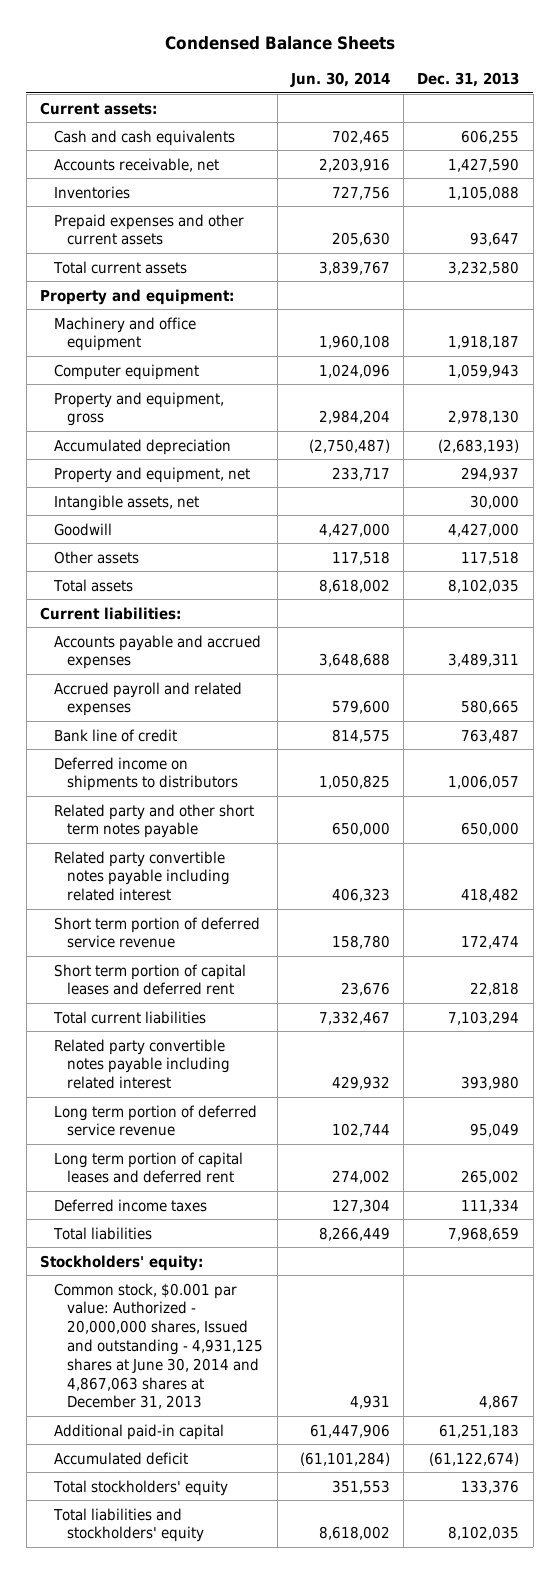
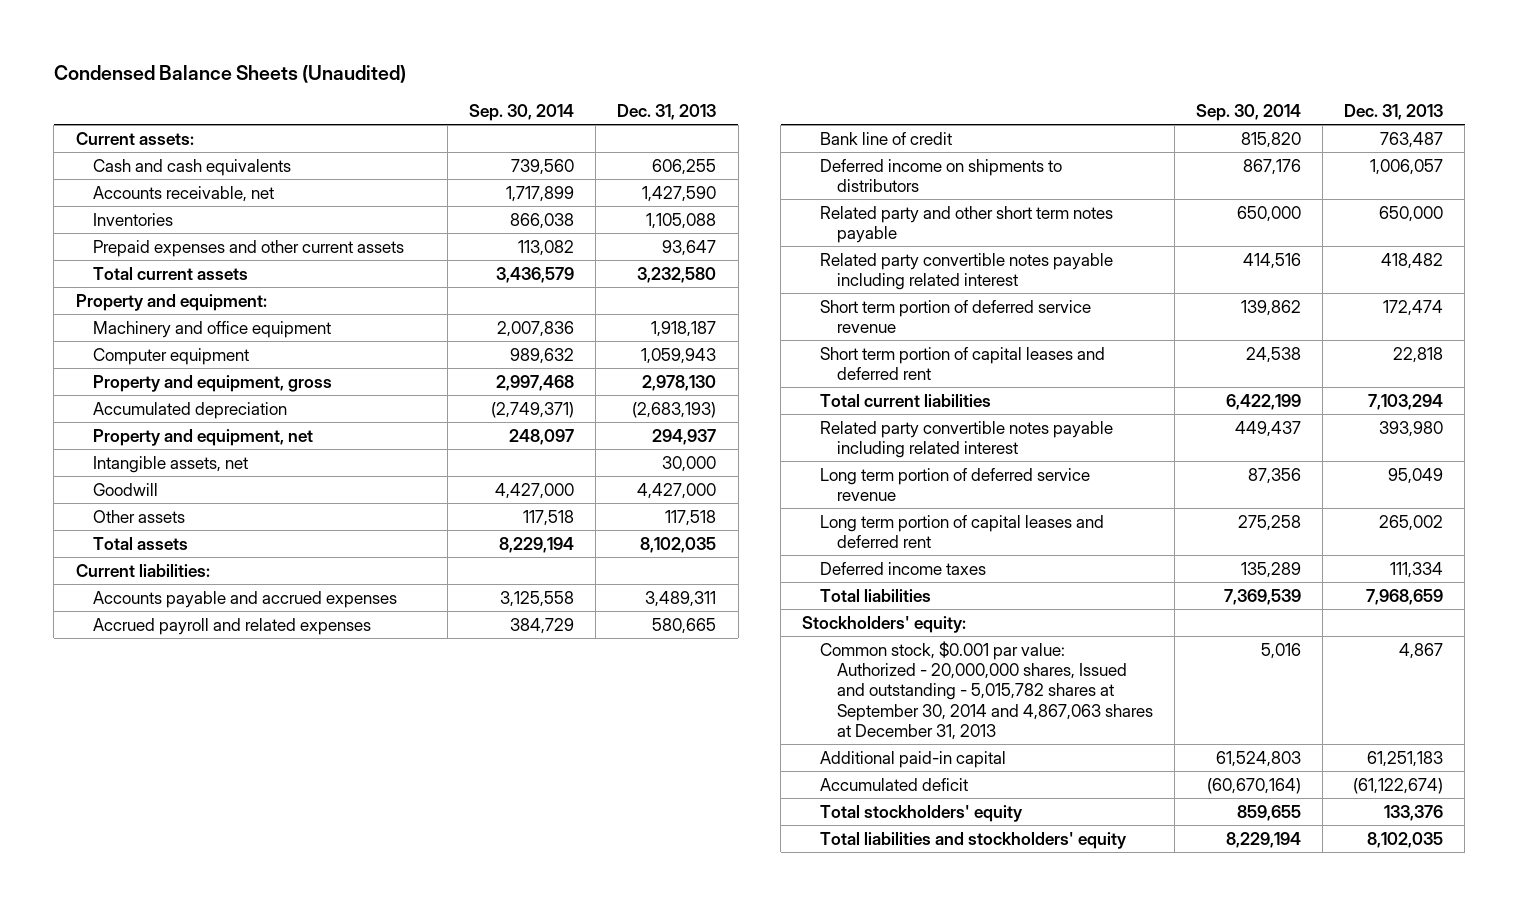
- Condensed Balance Sheets
+ Condensed Balance Sheets (Unaudited)
- | Jun. 30, 2014 | Dec. 31, 2013
+ | Sep. 30, 2014 | Dec. 31, 2013
- Common stock, $0.001 par value: Authorized - 20,000,000 shares, Issued and outstanding - 4,931,125 shares at June 30, 2014 and 4,867,063 shares at December 31, 2013 | 4,931 | 4,867
+ Common stock, $0.001 par value: Authorized - 20,000,000 shares, Issued and outstanding - 5,015,782 shares at September 30, 2014 and 4,867,063 shares at December 31, 2013 | 5,016 | 4,867

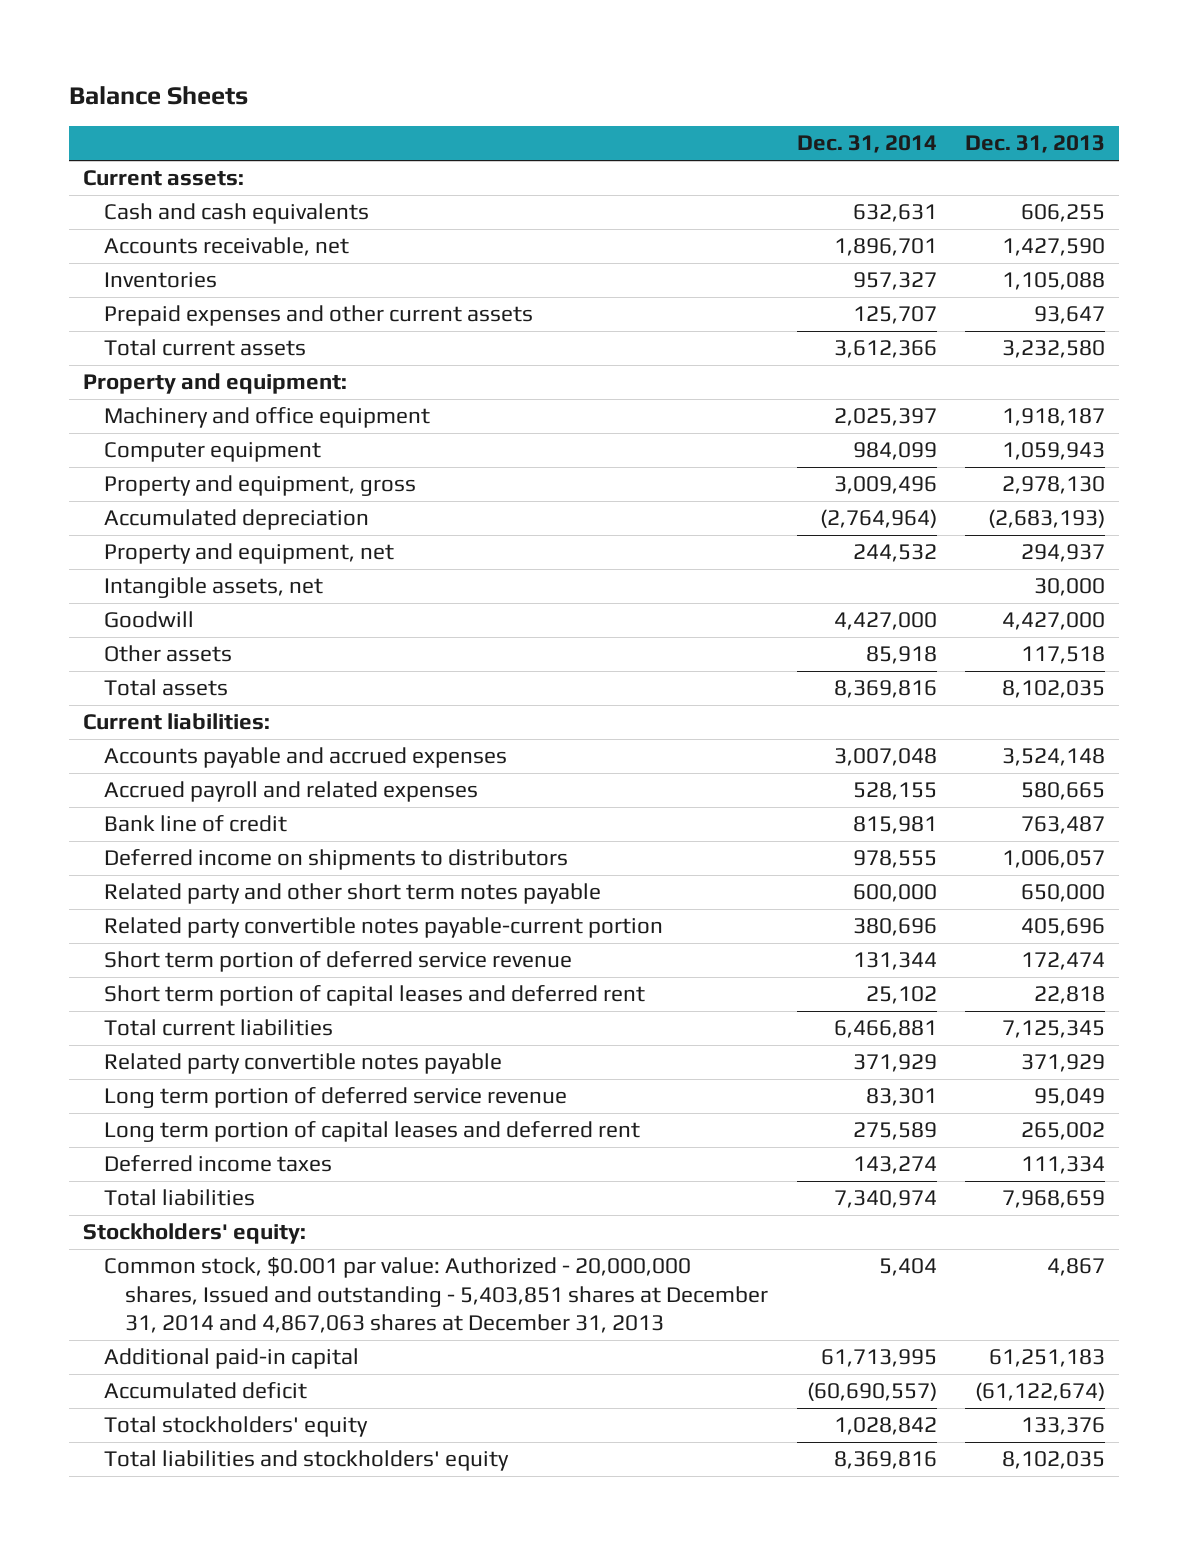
- Condensed Balance Sheets (Unaudited)
+ Balance Sheets
- | Sep. 30, 2014 | Dec. 31, 2013
+ | Dec. 31, 2014 | Dec. 31, 2013
- Accounts payable and accrued expenses | 3,125,558 | 3,489,311
+ Accounts payable and accrued expenses | 3,007,048 | 3,524,148
- Related party convertible notes payable including related interest | 414,516 | 418,482
+ Related party convertible notes payable-current portion | 380,696 | 405,696
- Total current liabilities | 6,422,199 | 7,103,294
- Related party convertible notes payable including related interest | 449,437 | 393,980
+ Total current liabilities | 6,466,881 | 7,125,345
+ Related party convertible notes payable | 371,929 | 371,929
- Common stock, $0.001 par value: Authorized - 20,000,000 shares, Issued and outstanding - 5,015,782 shares at September 30, 2014 and 4,867,063 shares at December 31, 2013 | 5,016 | 4,867
+ Common stock, $0.001 par value: Authorized - 20,000,000 shares, Issued and outstanding - 5,403,851 shares at December 31, 2014 and 4,867,063 shares at December 31, 2013 | 5,404 | 4,867

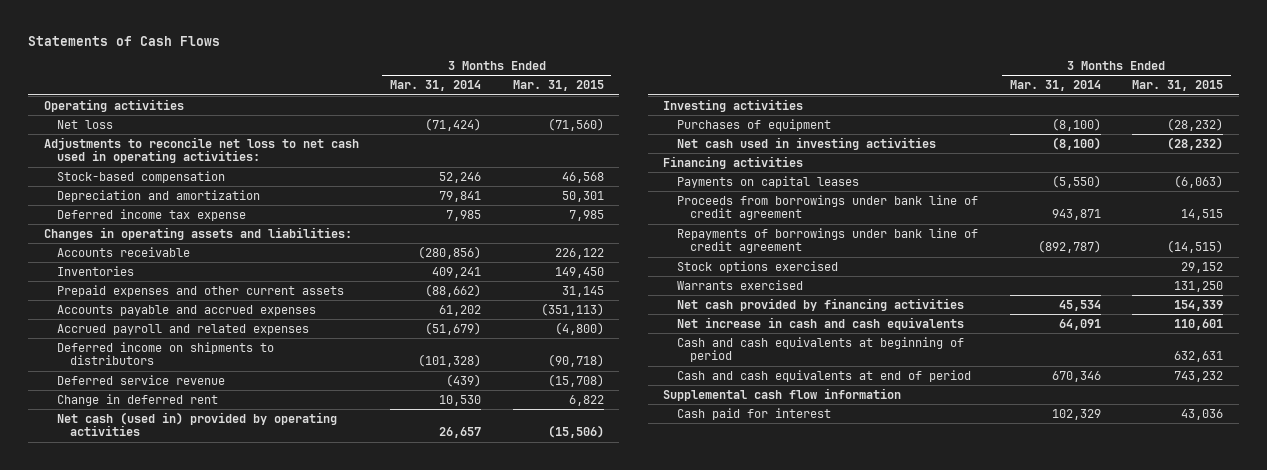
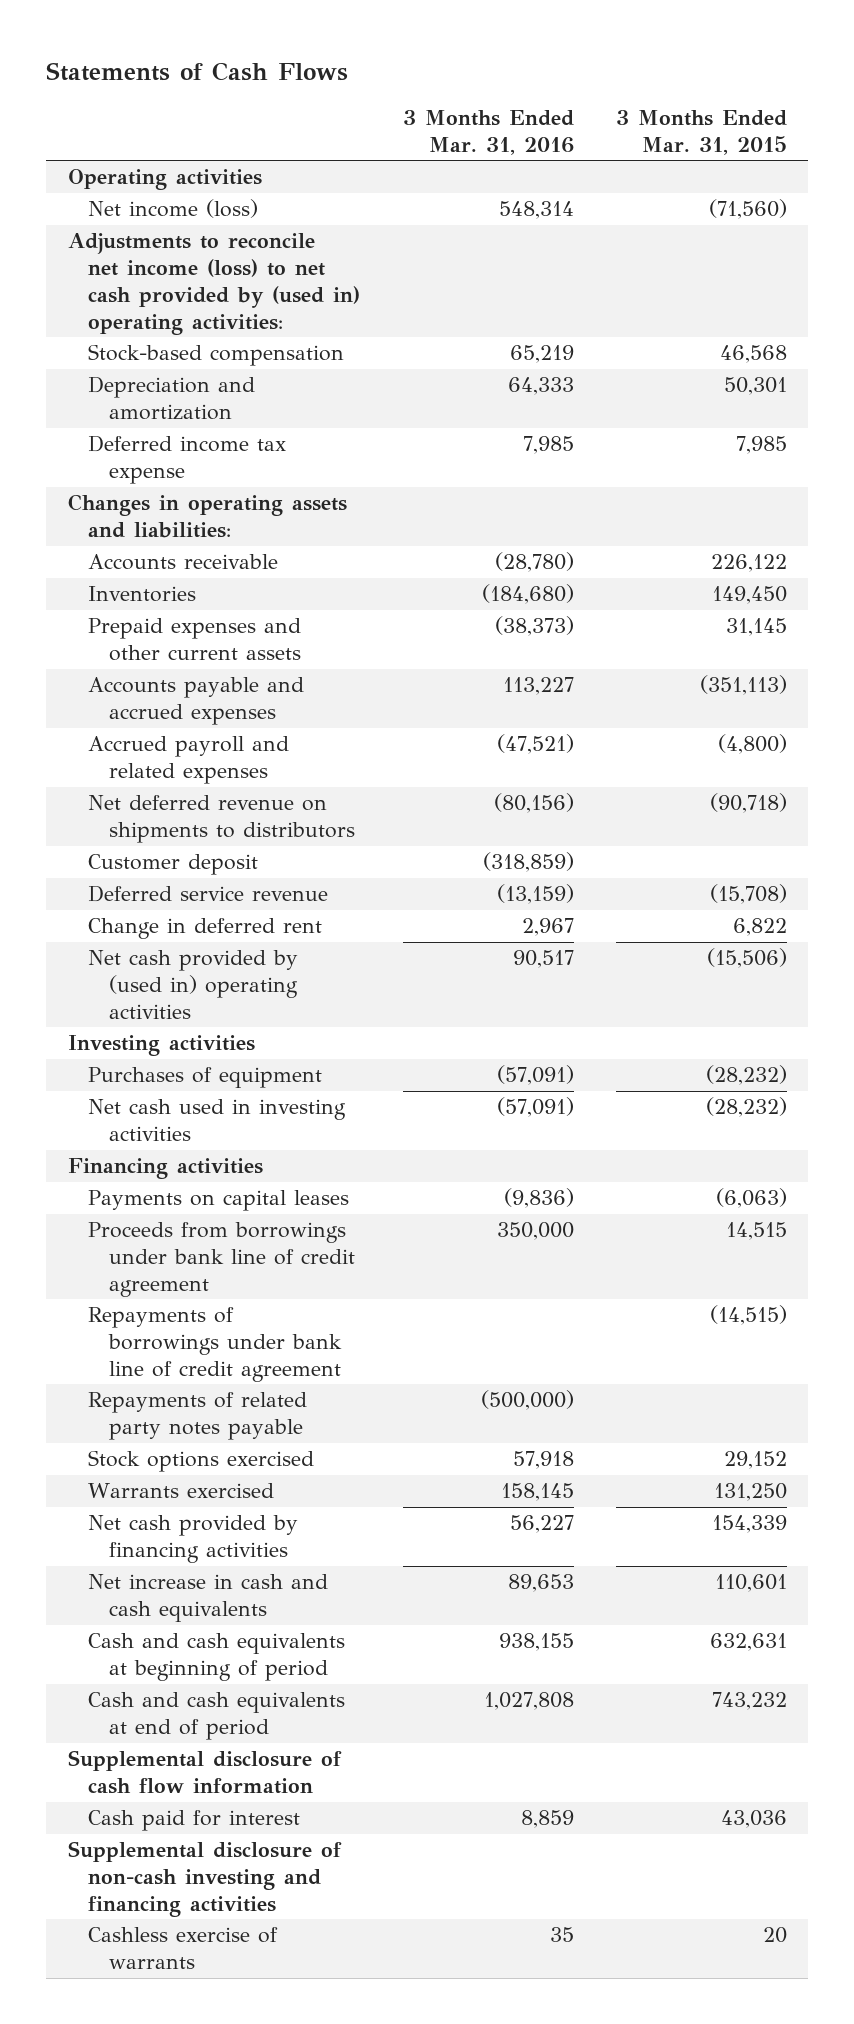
- | 3 Months Ended Mar. 31, 2014 | 3 Months Ended Mar. 31, 2015
+ | 3 Months Ended Mar. 31, 2016 | 3 Months Ended Mar. 31, 2015
- Net loss | (71,424) | (71,560)
- Adjustments to reconcile net loss to net cash used in operating activities:
+ Net income (loss) | 548,314 | (71,560)
+ Adjustments to reconcile net income (loss) to net cash provided by (used in) operating activities:
- Deferred income on shipments to distributors | (101,328) | (90,718)
+ Net deferred revenue on shipments to distributors | (80,156) | (90,718)
+ Customer deposit | (318,859) |
- Net cash (used in) provided by operating activities | 26,657 | (15,506)
+ Net cash provided by (used in) operating activities | 90,517 | (15,506)
+ Repayments of related party notes payable | (500,000) |
- Supplemental cash flow information
+ Supplemental disclosure of cash flow information
+ Supplemental disclosure of non-cash investing and financing activities
+ Cashless exercise of warrants | 35 | 20

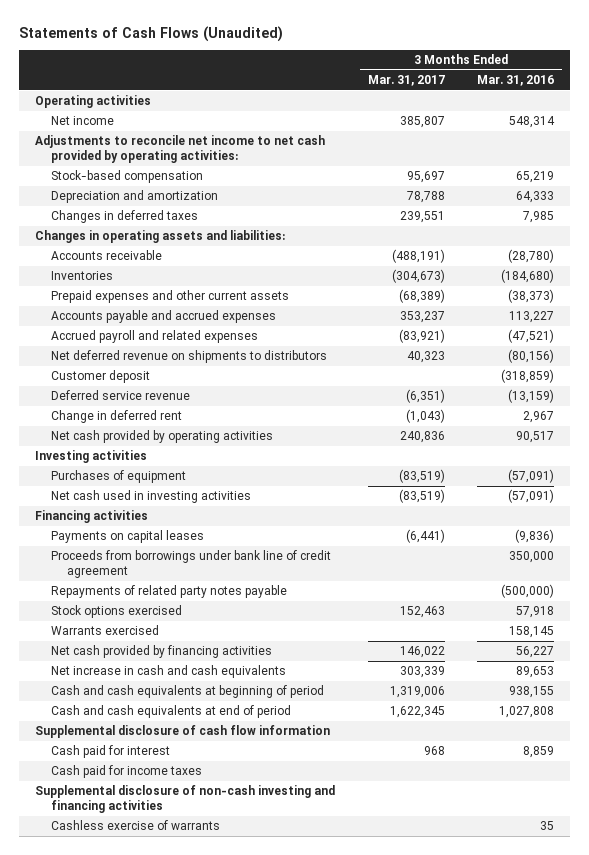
- Statements of Cash Flows
+ Statements of Cash Flows (Unaudited)
- | 3 Months Ended Mar. 31, 2016 | 3 Months Ended Mar. 31, 2015
+ | 3 Months Ended Mar. 31, 2017 | 3 Months Ended Mar. 31, 2016
- Net income (loss) | 548,314 | (71,560)
- Adjustments to reconcile net income (loss) to net cash provided by (used in) operating activities:
+ Net income | 385,807 | 548,314
+ Adjustments to reconcile net income to net cash provided by operating activities:
- Deferred income tax expense | 7,985 | 7,985
+ Changes in deferred taxes | 239,551 | 7,985
- Net cash provided by (used in) operating activities | 90,517 | (15,506)
+ Net cash provided by operating activities | 240,836 | 90,517
- Repayments of borrowings under bank line of credit agreement | | (14,515)
+ Cash paid for income taxes

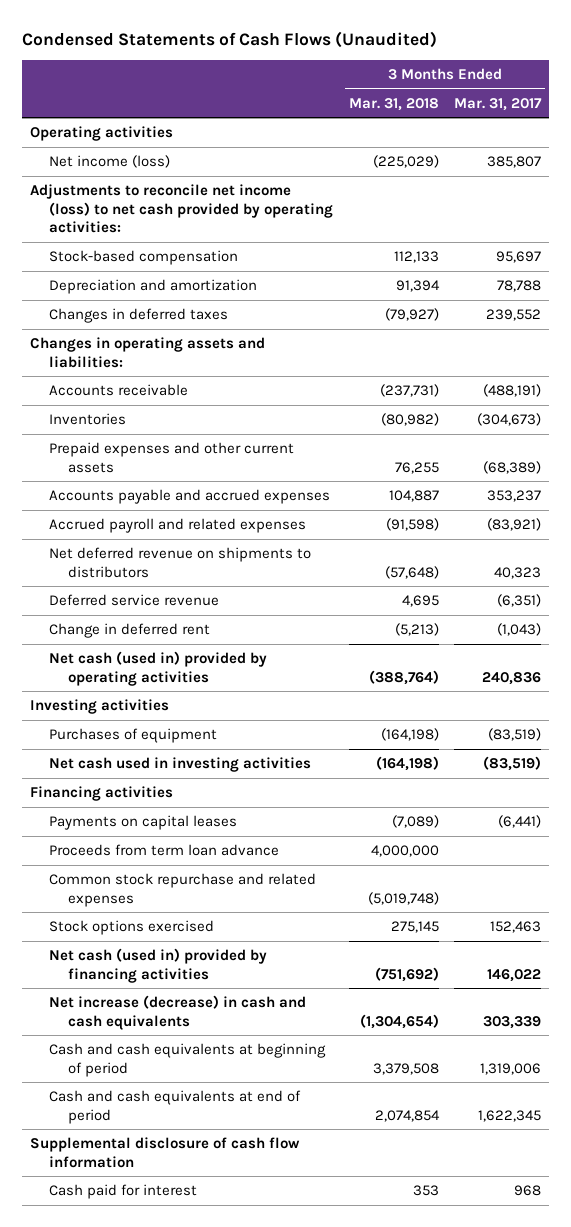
- Statements of Cash Flows (Unaudited)
+ Condensed Statements of Cash Flows (Unaudited)
- | 3 Months Ended Mar. 31, 2017 | 3 Months Ended Mar. 31, 2016
+ | 3 Months Ended Mar. 31, 2018 | 3 Months Ended Mar. 31, 2017
- Net income | 385,807 | 548,314
- Adjustments to reconcile net income to net cash provided by operating activities:
+ Net income (loss) | (225,029) | 385,807
+ Adjustments to reconcile net income (loss) to net cash provided by operating activities:
- Changes in deferred taxes | 239,551 | 7,985
+ Changes in deferred taxes | (79,927) | 239,552
- Customer deposit | | (318,859)
- Net cash provided by operating activities | 240,836 | 90,517
+ Net cash (used in) provided by operating activities | (388,764) | 240,836
- Proceeds from borrowings under bank line of credit agreement | | 350,000
- Repayments of related party notes payable | | (500,000)
+ Proceeds from term loan advance | 4,000,000 |
+ Common stock repurchase and related expenses | (5,019,748) |
- Warrants exercised | | 158,145
- Net cash provided by financing activities | 146,022 | 56,227
- Net increase in cash and cash equivalents | 303,339 | 89,653
+ Net cash (used in) provided by financing activities | (751,692) | 146,022
+ Net increase (decrease) in cash and cash equivalents | (1,304,654) | 303,339
- Cash paid for income taxes
- Supplemental disclosure of non-cash investing and financing activities
- Cashless exercise of warrants | | 35

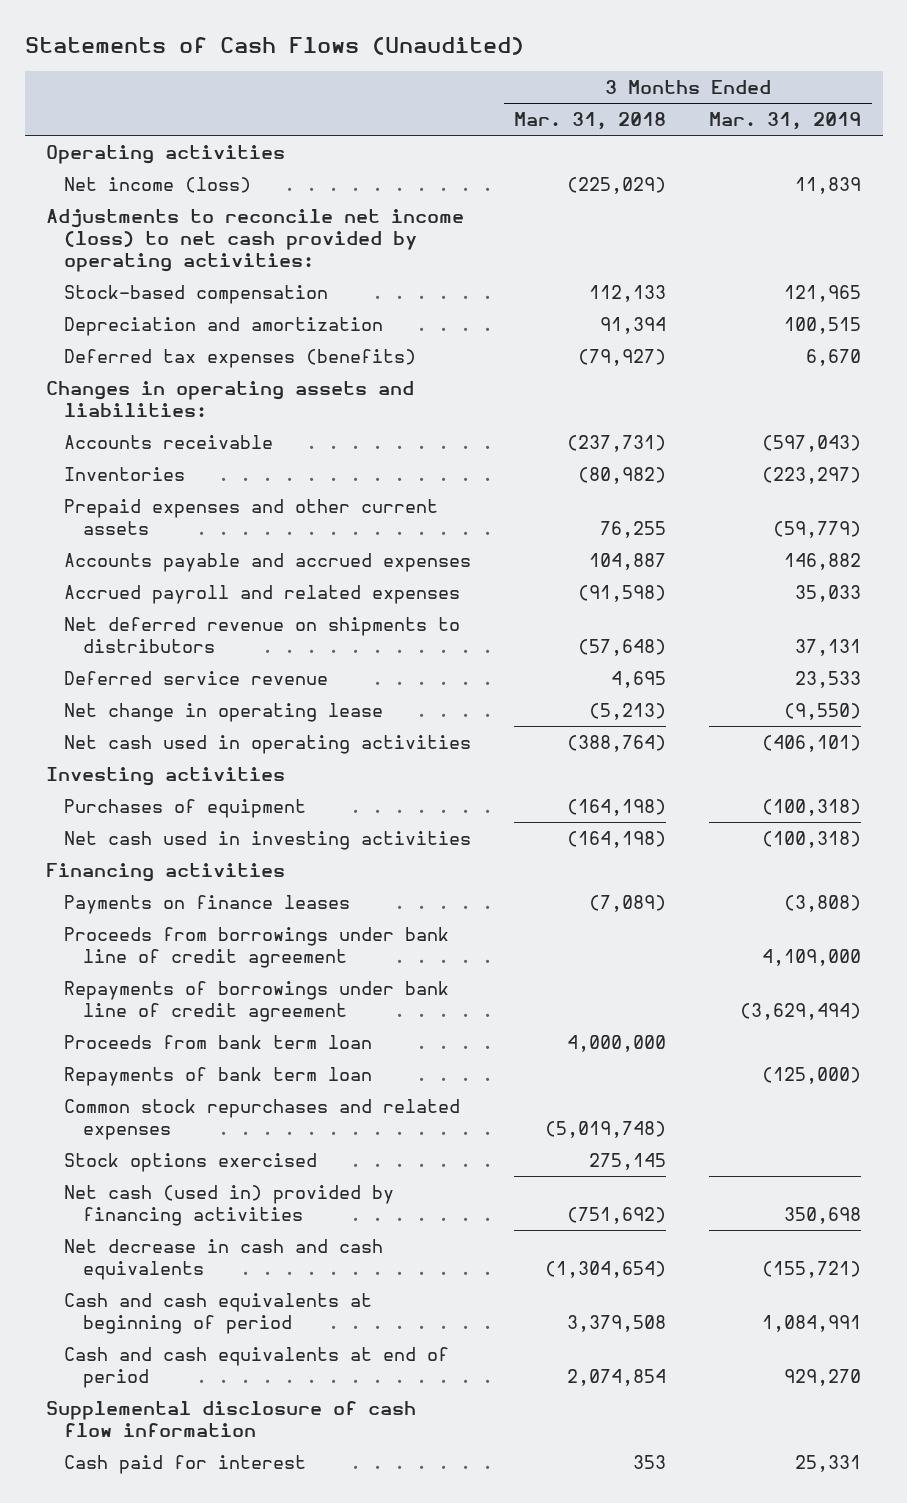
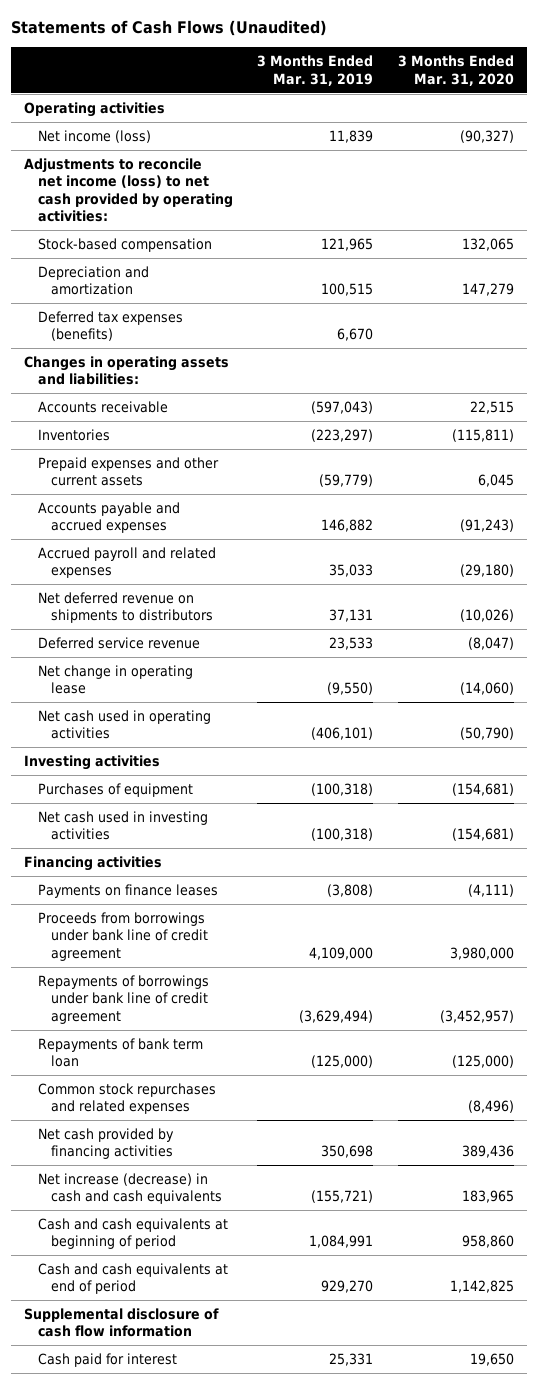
- | 3 Months Ended Mar. 31, 2018 | 3 Months Ended Mar. 31, 2019
+ | 3 Months Ended Mar. 31, 2019 | 3 Months Ended Mar. 31, 2020
- Proceeds from bank term loan | 4,000,000 |
- Stock options exercised | 275,145 |
- Net cash (used in) provided by financing activities | (751,692) | 350,698
- Net decrease in cash and cash equivalents | (1,304,654) | (155,721)
+ Net cash provided by financing activities | 350,698 | 389,436
+ Net increase (decrease) in cash and cash equivalents | (155,721) | 183,965

